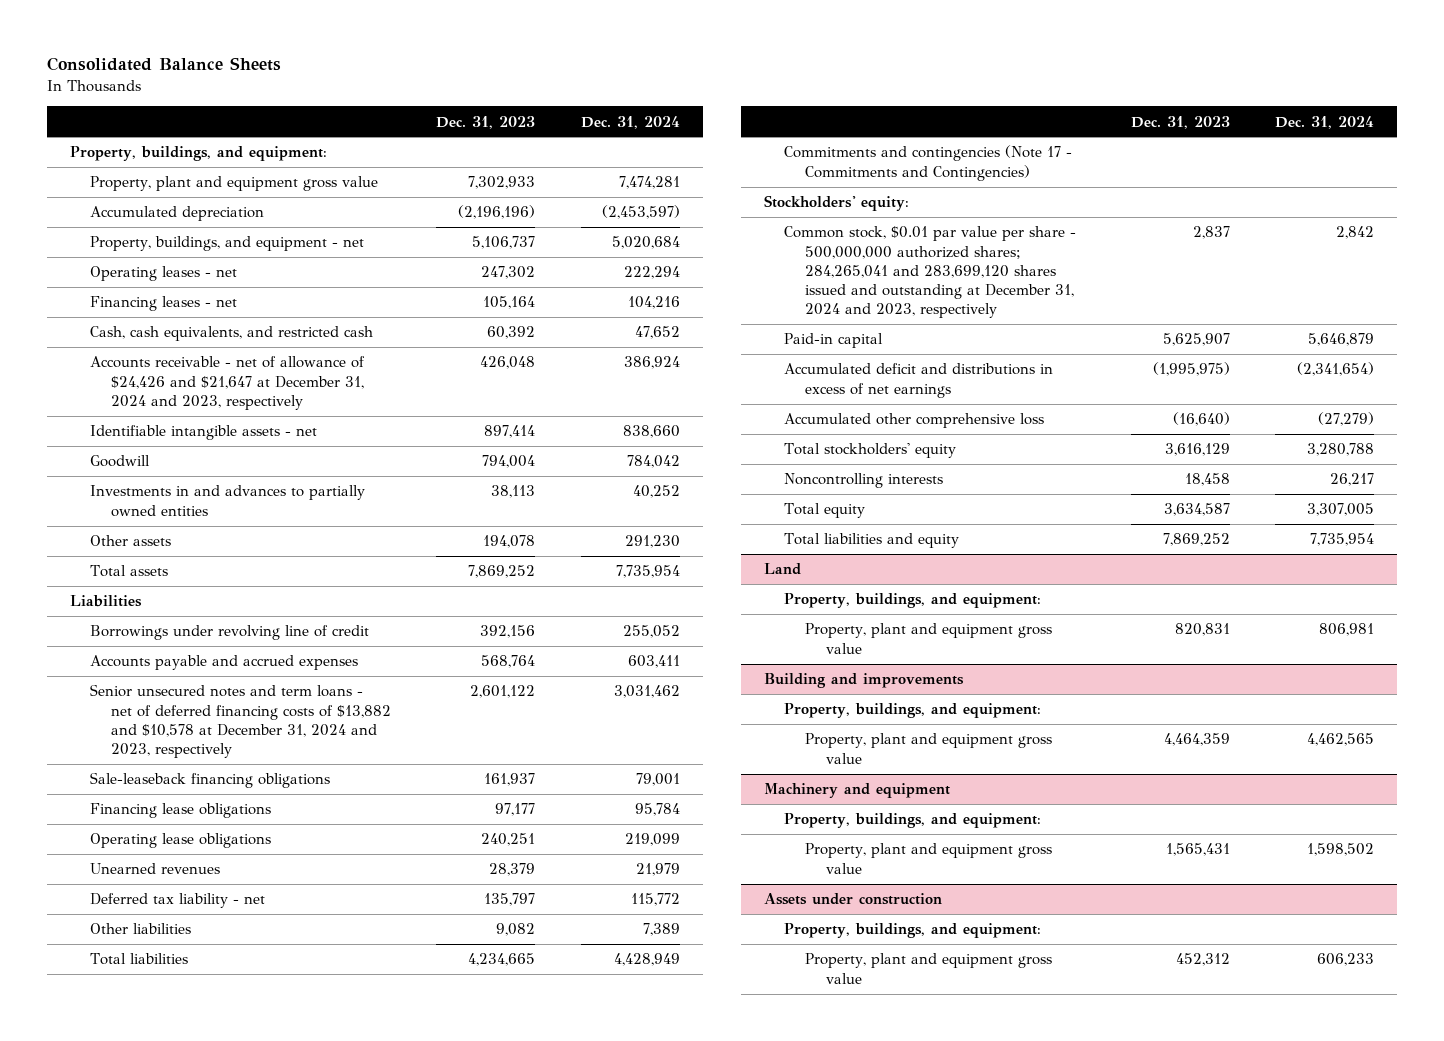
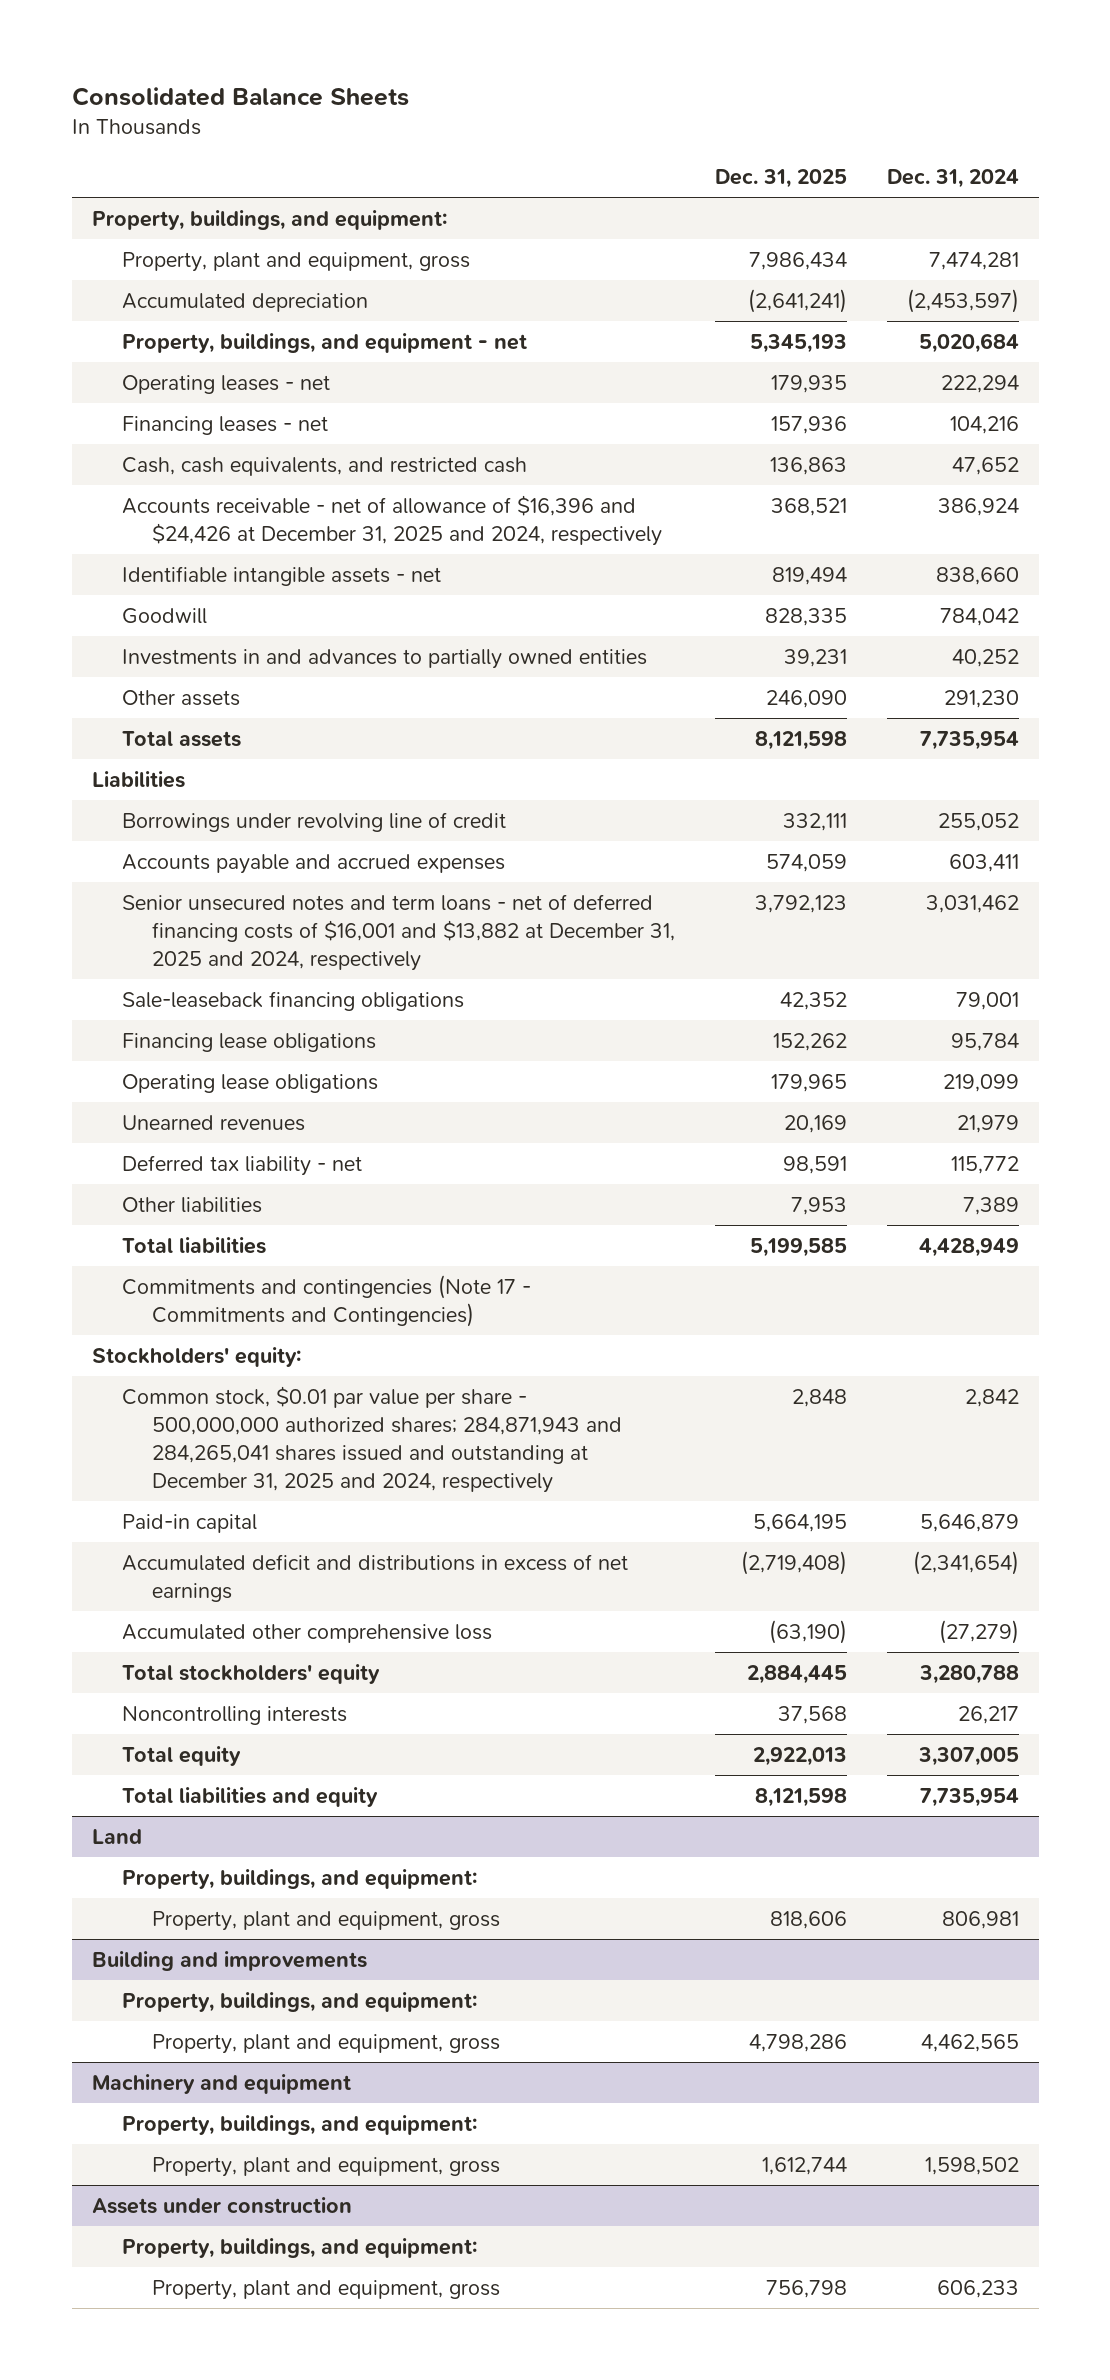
- | Dec. 31, 2023 | Dec. 31, 2024
+ | Dec. 31, 2025 | Dec. 31, 2024
- Property, plant and equipment gross value | 7,302,933 | 7,474,281
+ Property, plant and equipment, gross | 7,986,434 | 7,474,281
- Accounts receivable - net of allowance of $24,426 and $21,647 at December 31, 2024 and 2023, respectively | 426,048 | 386,924
+ Accounts receivable - net of allowance of $16,396 and $24,426 at December 31, 2025 and 2024, respectively | 368,521 | 386,924
- Senior unsecured notes and term loans - net of deferred financing costs of $13,882 and $10,578 at December 31, 2024 and 2023, respectively | 2,601,122 | 3,031,462
+ Senior unsecured notes and term loans - net of deferred financing costs of $16,001 and $13,882 at December 31, 2025 and 2024, respectively | 3,792,123 | 3,031,462
- Common stock, $0.01 par value per share - 500,000,000 authorized shares; 284,265,041 and 283,699,120 shares issued and outstanding at December 31, 2024 and 2023, respectively | 2,837 | 2,842
+ Common stock, $0.01 par value per share - 500,000,000 authorized shares; 284,871,943 and 284,265,041 shares issued and outstanding at December 31, 2025 and 2024, respectively | 2,848 | 2,842
@ Land
- Property, plant and equipment gross value | 820,831 | 806,981
+ Property, plant and equipment, gross | 818,606 | 806,981
@ Building and improvements
- Property, plant and equipment gross value | 4,464,359 | 4,462,565
+ Property, plant and equipment, gross | 4,798,286 | 4,462,565
@ Machinery and equipment
- Property, plant and equipment gross value | 1,565,431 | 1,598,502
+ Property, plant and equipment, gross | 1,612,744 | 1,598,502
@ Assets under construction
- Property, plant and equipment gross value | 452,312 | 606,233
+ Property, plant and equipment, gross | 756,798 | 606,233

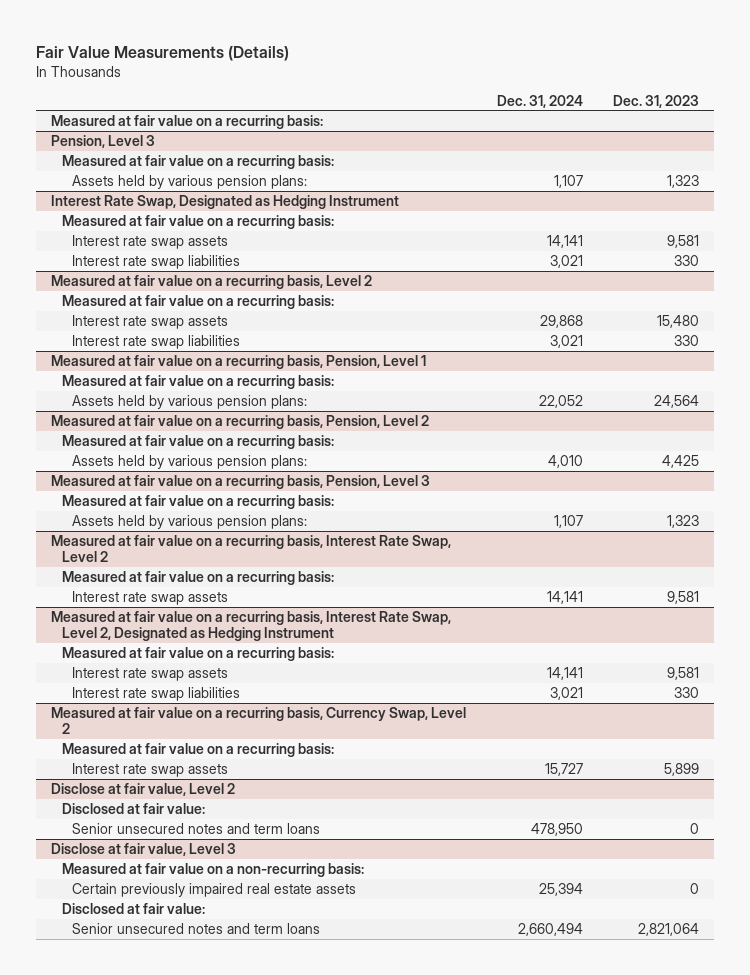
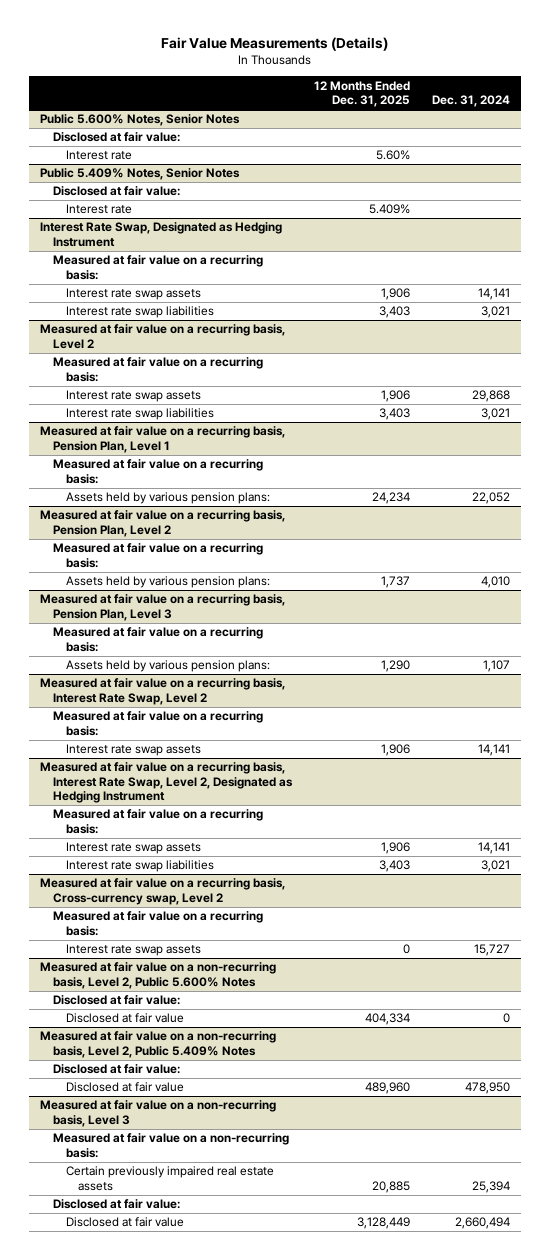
- | Dec. 31, 2024 | Dec. 31, 2023
+ | 12 Months Ended Dec. 31, 2025 | Dec. 31, 2024
- Measured at fair value on a recurring basis:
- Pension, Level 3
- Measured at fair value on a recurring basis:
- Assets held by various pension plans: | 1,107 | 1,323
+ Public 5.600% Notes, Senior Notes
+ Disclosed at fair value:
+ Interest rate | 5.60% |
+ Public 5.409% Notes, Senior Notes
+ Disclosed at fair value:
+ Interest rate | 5.409% |
- Measured at fair value on a recurring basis, Pension, Level 1
+ Measured at fair value on a recurring basis, Pension Plan, Level 1
- Measured at fair value on a recurring basis, Pension, Level 2
+ Measured at fair value on a recurring basis, Pension Plan, Level 2
- Measured at fair value on a recurring basis, Pension, Level 3
+ Measured at fair value on a recurring basis, Pension Plan, Level 3
- Measured at fair value on a recurring basis, Currency Swap, Level 2
+ Measured at fair value on a recurring basis, Cross-currency swap, Level 2
- Disclose at fair value, Level 2
+ Measured at fair value on a non-recurring basis, Level 2, Public 5.600% Notes
- Senior unsecured notes and term loans | 478,950 | 0
- Disclose at fair value, Level 3
+ Disclosed at fair value | 404,334 | 0
+ Measured at fair value on a non-recurring basis, Level 2, Public 5.409% Notes
+ Disclosed at fair value:
+ Disclosed at fair value | 489,960 | 478,950
+ Measured at fair value on a non-recurring basis, Level 3
- Senior unsecured notes and term loans | 2,660,494 | 2,821,064
+ Disclosed at fair value | 3,128,449 | 2,660,494

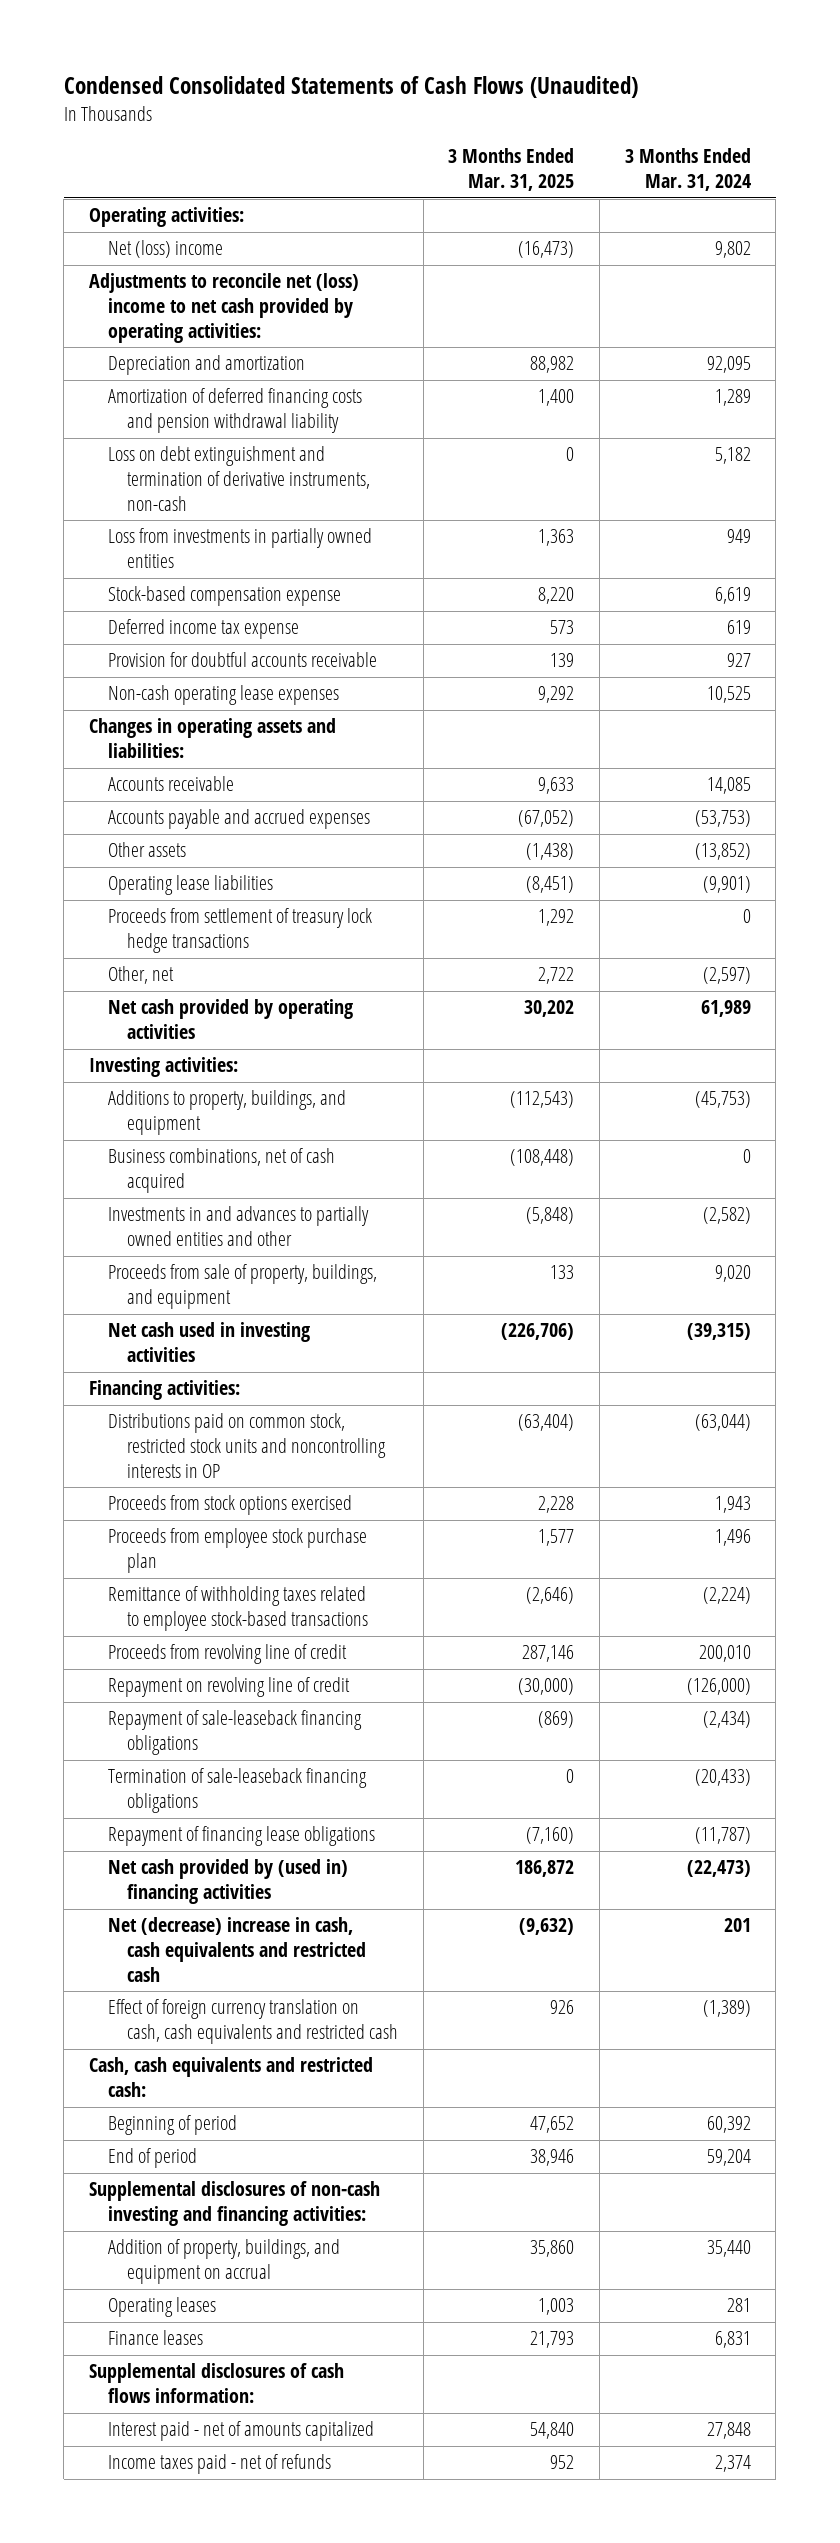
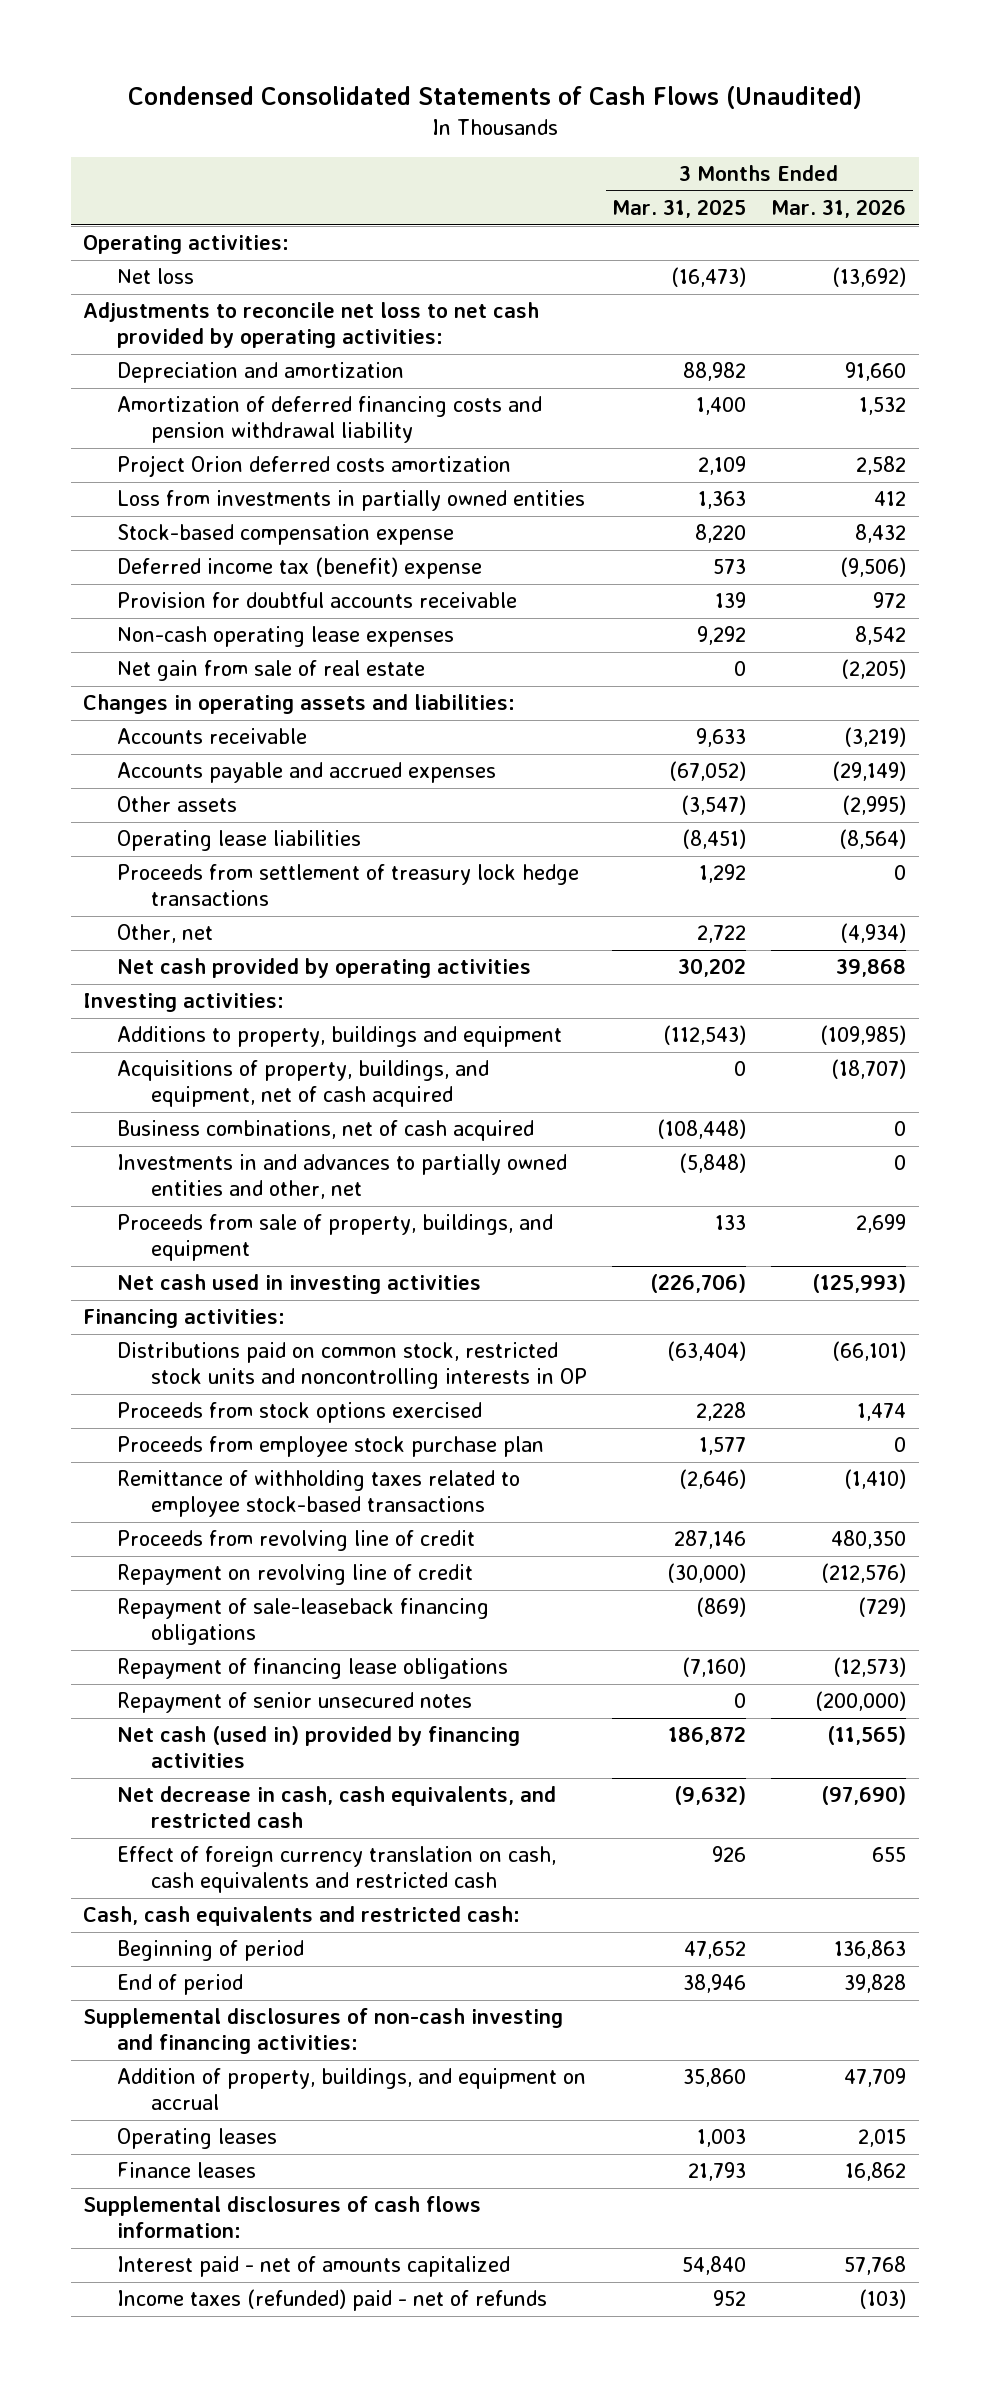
- | 3 Months Ended Mar. 31, 2025 | 3 Months Ended Mar. 31, 2024
+ | 3 Months Ended Mar. 31, 2025 | 3 Months Ended Mar. 31, 2026
- Net (loss) income | (16,473) | 9,802
- Adjustments to reconcile net (loss) income to net cash provided by operating activities:
+ Net loss | (16,473) | (13,692)
+ Adjustments to reconcile net loss to net cash provided by operating activities:
- Loss on debt extinguishment and termination of derivative instruments, non-cash | 0 | 5,182
+ Project Orion deferred costs amortization | 2,109 | 2,582
- Deferred income tax expense | 573 | 619
+ Deferred income tax (benefit) expense | 573 | (9,506)
+ Net gain from sale of real estate | 0 | (2,205)
- Other assets | (1,438) | (13,852)
+ Other assets | (3,547) | (2,995)
- Additions to property, buildings, and equipment | (112,543) | (45,753)
+ Additions to property, buildings and equipment | (112,543) | (109,985)
+ Acquisitions of property, buildings, and equipment, net of cash acquired | 0 | (18,707)
- Investments in and advances to partially owned entities and other | (5,848) | (2,582)
+ Investments in and advances to partially owned entities and other, net | (5,848) | 0
- Termination of sale-leaseback financing obligations | 0 | (20,433)
- Net cash provided by (used in) financing activities | 186,872 | (22,473)
- Net (decrease) increase in cash, cash equivalents and restricted cash | (9,632) | 201
+ Repayment of senior unsecured notes | 0 | (200,000)
+ Net cash (used in) provided by financing activities | 186,872 | (11,565)
+ Net decrease in cash, cash equivalents, and restricted cash | (9,632) | (97,690)
- Income taxes paid - net of refunds | 952 | 2,374
+ Income taxes (refunded) paid - net of refunds | 952 | (103)

